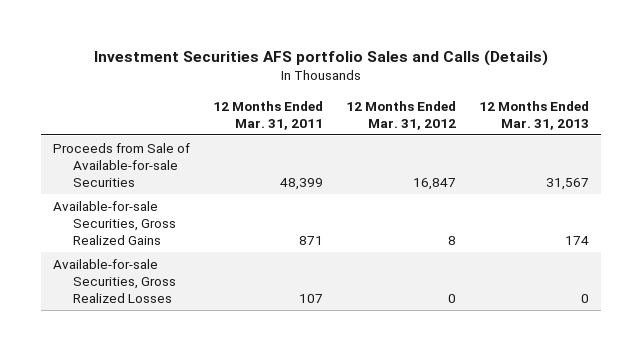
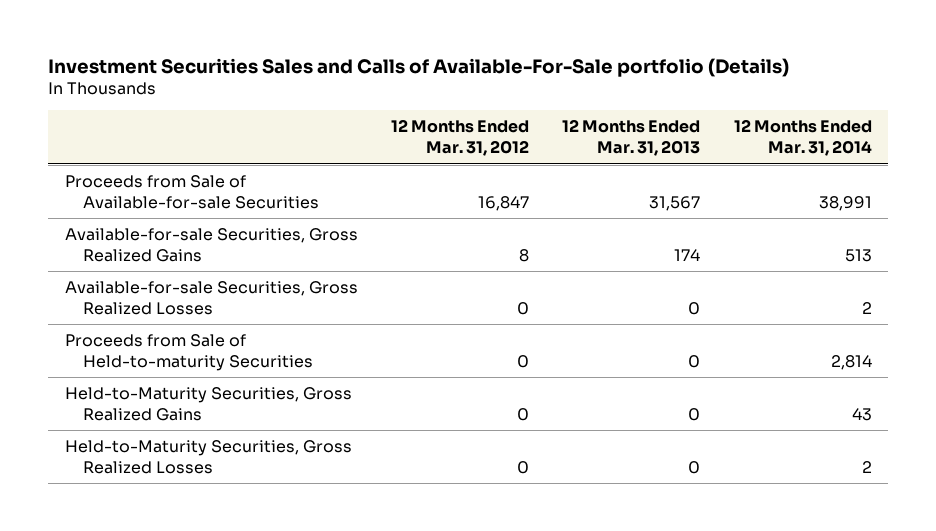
- Investment Securities AFS portfolio Sales and Calls (Details)
+ Investment Securities Sales and Calls of Available-For-Sale portfolio (Details)
- | 12 Months Ended Mar. 31, 2011 | 12 Months Ended Mar. 31, 2012 | 12 Months Ended Mar. 31, 2013
+ | 12 Months Ended Mar. 31, 2012 | 12 Months Ended Mar. 31, 2013 | 12 Months Ended Mar. 31, 2014
+ Proceeds from Sale of Held-to-maturity Securities | 0 | 0 | 2,814
+ Held-to-Maturity Securities, Gross Realized Gains | 0 | 0 | 43
+ Held-to-Maturity Securities, Gross Realized Losses | 0 | 0 | 2

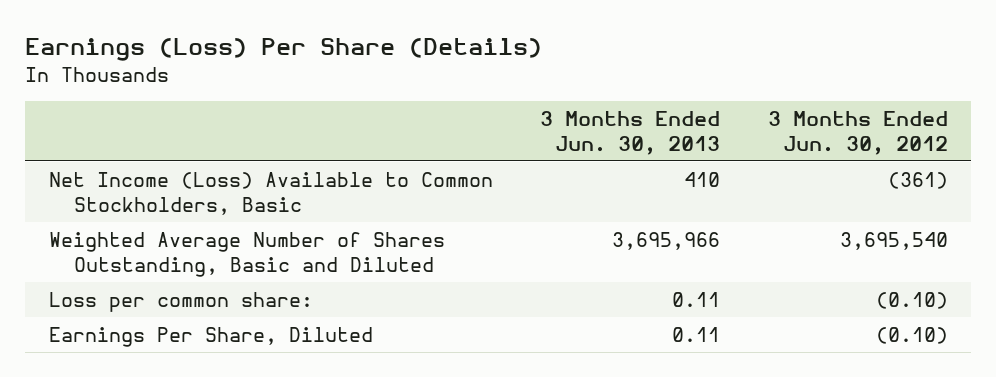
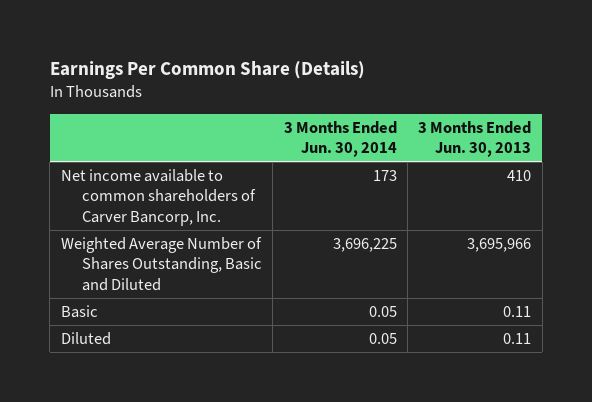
- Earnings (Loss) Per Share (Details)
+ Earnings Per Common Share (Details)
- | 3 Months Ended Jun. 30, 2013 | 3 Months Ended Jun. 30, 2012
+ | 3 Months Ended Jun. 30, 2014 | 3 Months Ended Jun. 30, 2013
- Net Income (Loss) Available to Common Stockholders, Basic | 410 | (361)
+ Net income available to common shareholders of Carver Bancorp, Inc. | 173 | 410
- Loss per common share: | 0.11 | (0.10)
- Earnings Per Share, Diluted | 0.11 | (0.10)
+ Basic | 0.05 | 0.11
+ Diluted | 0.05 | 0.11

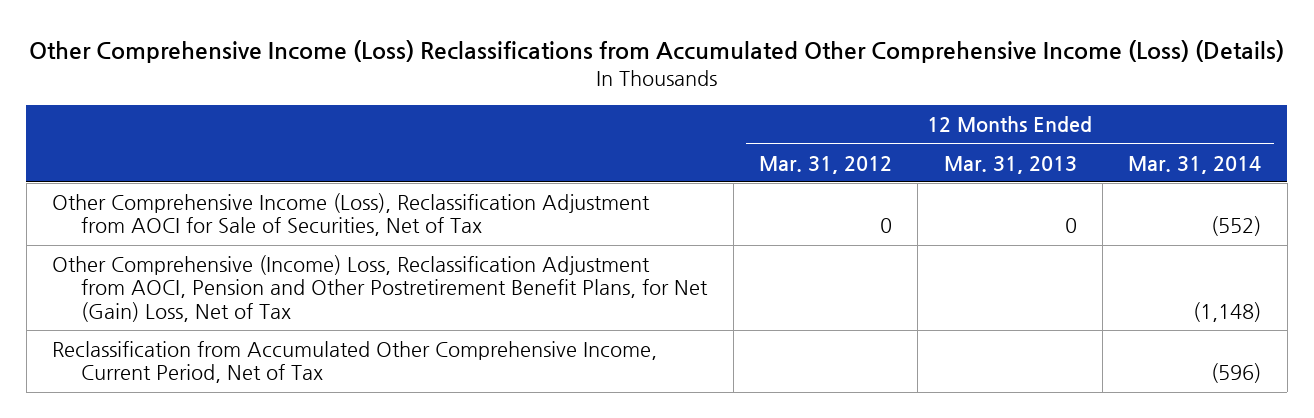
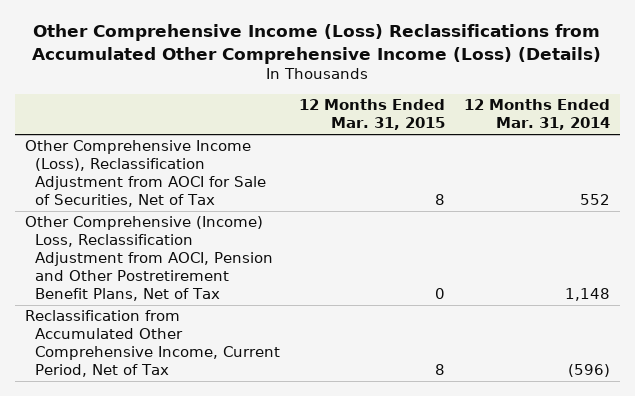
- | 12 Months Ended Mar. 31, 2012 | 12 Months Ended Mar. 31, 2013 | 12 Months Ended Mar. 31, 2014
+ | 12 Months Ended Mar. 31, 2015 | 12 Months Ended Mar. 31, 2014
- Other Comprehensive Income (Loss), Reclassification Adjustment from AOCI for Sale of Securities, Net of Tax | 0 | 0 | (552)
- Other Comprehensive (Income) Loss, Reclassification Adjustment from AOCI, Pension and Other Postretirement Benefit Plans, for Net (Gain) Loss, Net of Tax | | | (1,148)
+ Other Comprehensive Income (Loss), Reclassification Adjustment from AOCI for Sale of Securities, Net of Tax | 8 | 552
+ Other Comprehensive (Income) Loss, Reclassification Adjustment from AOCI, Pension and Other Postretirement Benefit Plans, Net of Tax | 0 | 1,148

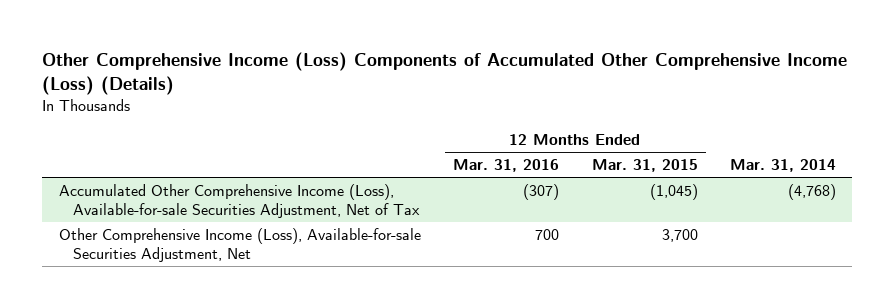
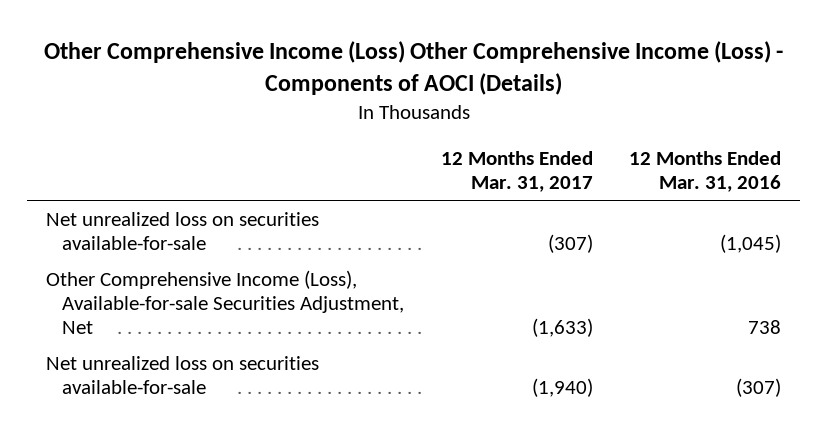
- Other Comprehensive Income (Loss) Components of Accumulated Other Comprehensive Income (Loss) (Details)
+ Other Comprehensive Income (Loss) Other Comprehensive Income (Loss) - Components of AOCI (Details)
- | 12 Months Ended Mar. 31, 2016 | 12 Months Ended Mar. 31, 2015 | Mar. 31, 2014
+ | 12 Months Ended Mar. 31, 2017 | 12 Months Ended Mar. 31, 2016
- Accumulated Other Comprehensive Income (Loss), Available-for-sale Securities Adjustment, Net of Tax | (307) | (1,045) | (4,768)
- Other Comprehensive Income (Loss), Available-for-sale Securities Adjustment, Net | 700 | 3,700 |
+ Net unrealized loss on securities available-for-sale | (307) | (1,045)
+ Other Comprehensive Income (Loss), Available-for-sale Securities Adjustment, Net | (1,633) | 738
+ Net unrealized loss on securities available-for-sale | (1,940) | (307)

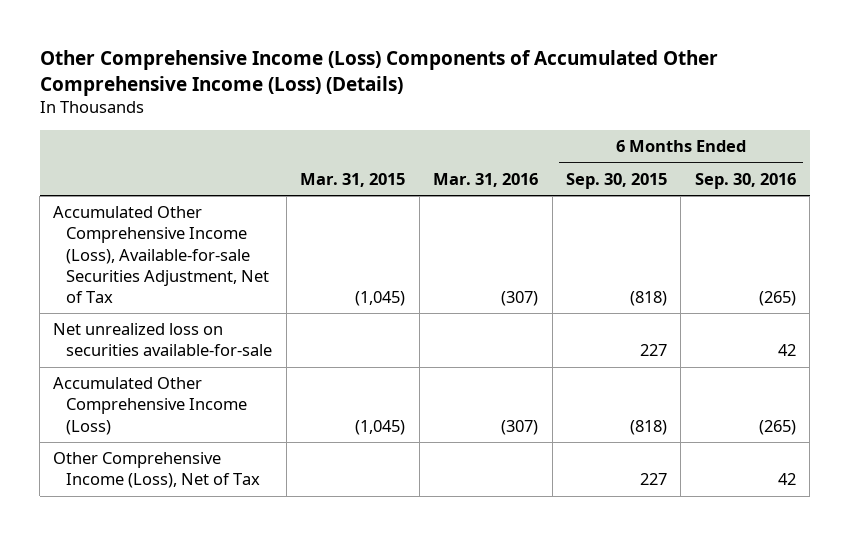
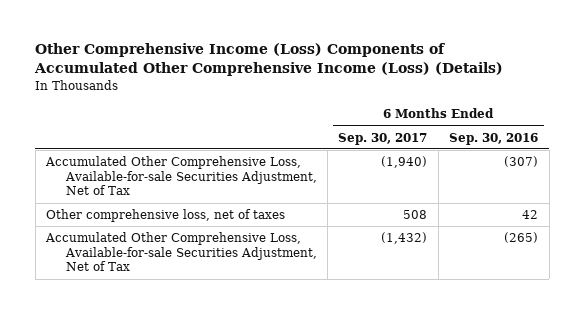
- | Mar. 31, 2015 | Mar. 31, 2016 | 6 Months Ended Sep. 30, 2015 | 6 Months Ended Sep. 30, 2016
+ | 6 Months Ended Sep. 30, 2017 | 6 Months Ended Sep. 30, 2016
- Accumulated Other Comprehensive Income (Loss), Available-for-sale Securities Adjustment, Net of Tax | (1,045) | (307) | (818) | (265)
- Net unrealized loss on securities available-for-sale | | | 227 | 42
- Accumulated Other Comprehensive Income (Loss) | (1,045) | (307) | (818) | (265)
- Other Comprehensive Income (Loss), Net of Tax | | | 227 | 42
+ Accumulated Other Comprehensive Loss, Available-for-sale Securities Adjustment, Net of Tax | (1,940) | (307)
+ Other comprehensive loss, net of taxes | 508 | 42
+ Accumulated Other Comprehensive Loss, Available-for-sale Securities Adjustment, Net of Tax | (1,432) | (265)

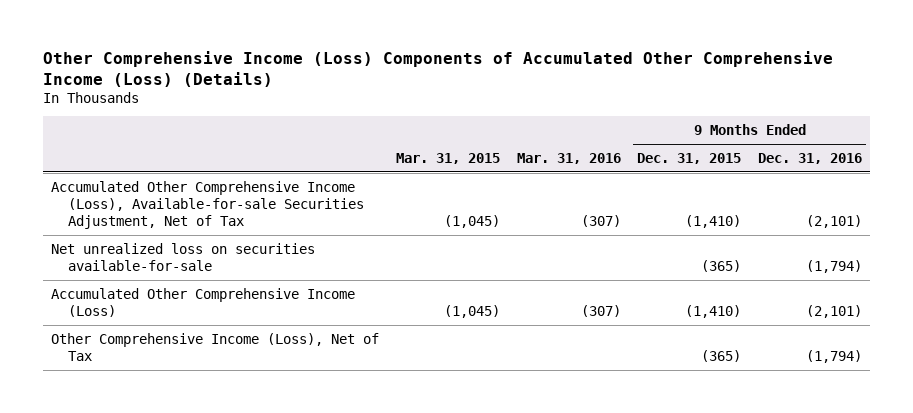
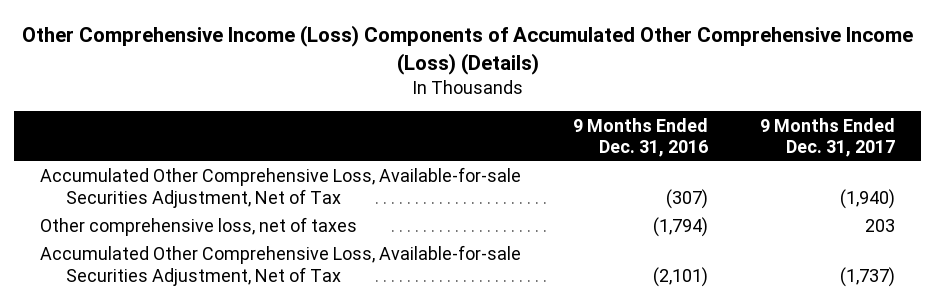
- | Mar. 31, 2015 | Mar. 31, 2016 | 9 Months Ended Dec. 31, 2015 | 9 Months Ended Dec. 31, 2016
+ | 9 Months Ended Dec. 31, 2016 | 9 Months Ended Dec. 31, 2017
- Accumulated Other Comprehensive Income (Loss), Available-for-sale Securities Adjustment, Net of Tax | (1,045) | (307) | (1,410) | (2,101)
- Net unrealized loss on securities available-for-sale | | | (365) | (1,794)
- Accumulated Other Comprehensive Income (Loss) | (1,045) | (307) | (1,410) | (2,101)
- Other Comprehensive Income (Loss), Net of Tax | | | (365) | (1,794)
+ Accumulated Other Comprehensive Loss, Available-for-sale Securities Adjustment, Net of Tax | (307) | (1,940)
+ Other comprehensive loss, net of taxes | (1,794) | 203
+ Accumulated Other Comprehensive Loss, Available-for-sale Securities Adjustment, Net of Tax | (2,101) | (1,737)

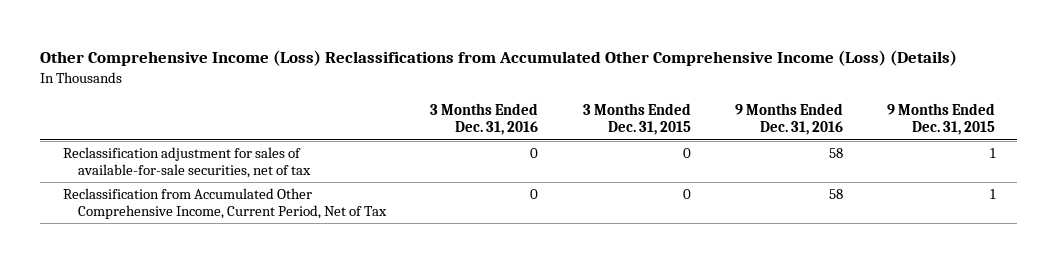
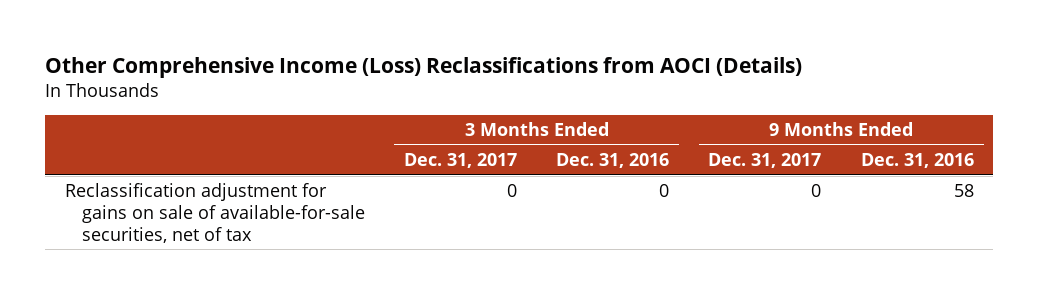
- Other Comprehensive Income (Loss) Reclassifications from Accumulated Other Comprehensive Income (Loss) (Details)
+ Other Comprehensive Income (Loss) Reclassifications from AOCI (Details)
- | 3 Months Ended Dec. 31, 2016 | 3 Months Ended Dec. 31, 2015 | 9 Months Ended Dec. 31, 2016 | 9 Months Ended Dec. 31, 2015
+ | 3 Months Ended Dec. 31, 2017 | 3 Months Ended Dec. 31, 2016 | 9 Months Ended Dec. 31, 2017 | 9 Months Ended Dec. 31, 2016
- Reclassification adjustment for sales of available-for-sale securities, net of tax | 0 | 0 | 58 | 1
- Reclassification from Accumulated Other Comprehensive Income, Current Period, Net of Tax | 0 | 0 | 58 | 1
+ Reclassification adjustment for gains on sale of available-for-sale securities, net of tax | 0 | 0 | 0 | 58

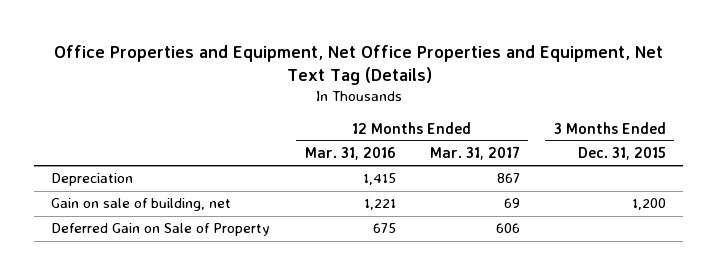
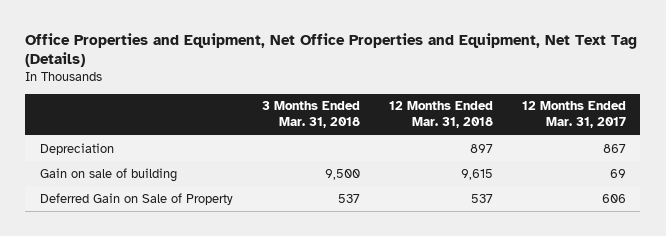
- | 12 Months Ended Mar. 31, 2016 | 12 Months Ended Mar. 31, 2017 | 3 Months Ended Dec. 31, 2015
+ | 3 Months Ended Mar. 31, 2018 | 12 Months Ended Mar. 31, 2018 | 12 Months Ended Mar. 31, 2017
- Gain on sale of building, net | 1,221 | 69 | 1,200
+ Gain on sale of building | 9,500 | 9,615 | 69

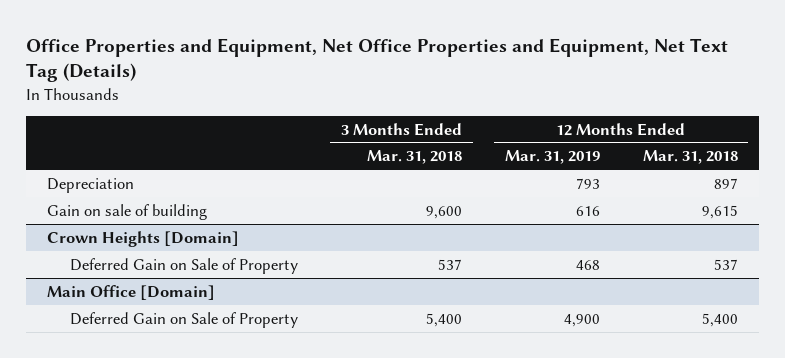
- | 3 Months Ended Mar. 31, 2018 | 12 Months Ended Mar. 31, 2018 | 12 Months Ended Mar. 31, 2017
+ | 3 Months Ended Mar. 31, 2018 | 12 Months Ended Mar. 31, 2019 | 12 Months Ended Mar. 31, 2018
- Gain on sale of building | 9,500 | 9,615 | 69
+ Gain on sale of building | 9,600 | 616 | 9,615
+ Crown Heights [Domain]
+ Main Office [Domain]
+ Deferred Gain on Sale of Property | 5,400 | 4,900 | 5,400

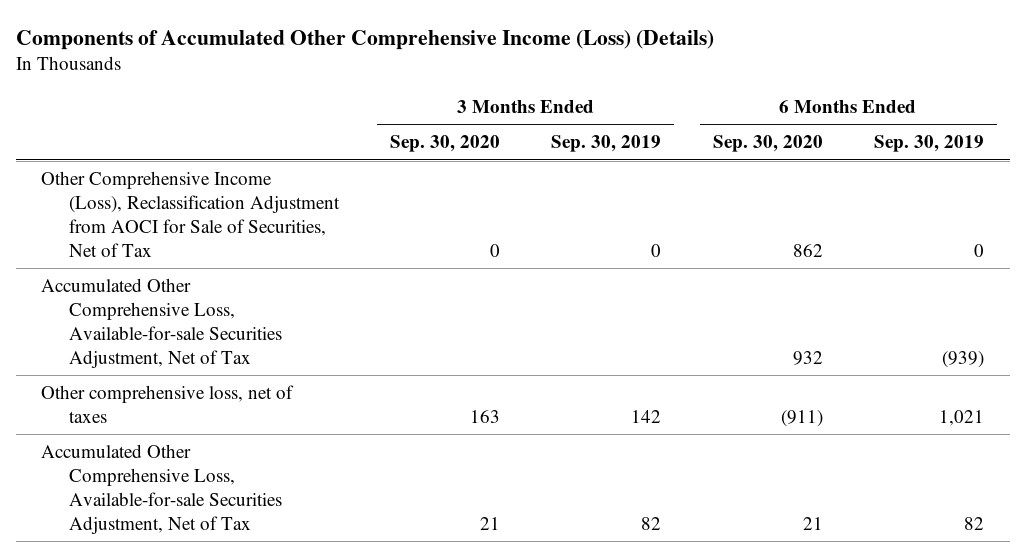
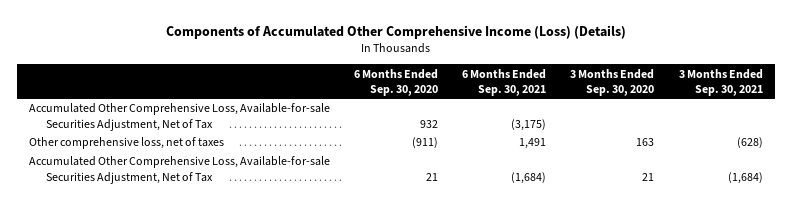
- | 3 Months Ended Sep. 30, 2020 | 3 Months Ended Sep. 30, 2019 | 6 Months Ended Sep. 30, 2020 | 6 Months Ended Sep. 30, 2019
+ | 6 Months Ended Sep. 30, 2020 | 6 Months Ended Sep. 30, 2021 | 3 Months Ended Sep. 30, 2020 | 3 Months Ended Sep. 30, 2021
- Other Comprehensive Income (Loss), Reclassification Adjustment from AOCI for Sale of Securities, Net of Tax | 0 | 0 | 862 | 0

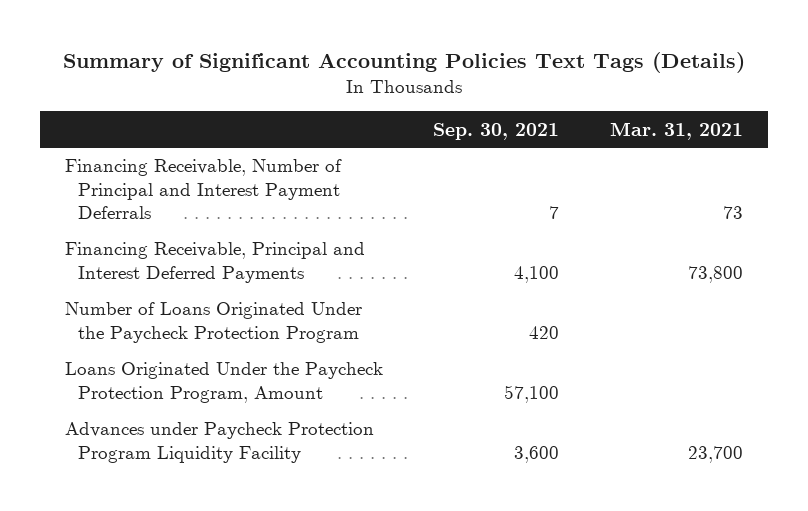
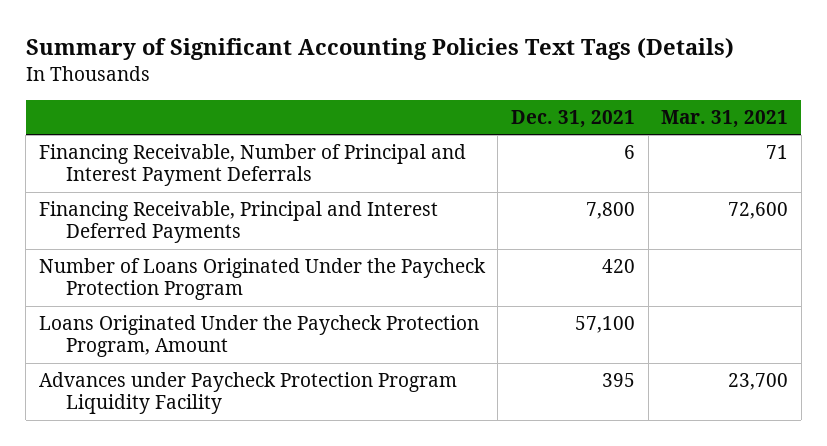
- | Sep. 30, 2021 | Mar. 31, 2021
+ | Dec. 31, 2021 | Mar. 31, 2021
- Financing Receivable, Number of Principal and Interest Payment Deferrals | 7 | 73
- Financing Receivable, Principal and Interest Deferred Payments | 4,100 | 73,800
+ Financing Receivable, Number of Principal and Interest Payment Deferrals | 6 | 71
+ Financing Receivable, Principal and Interest Deferred Payments | 7,800 | 72,600

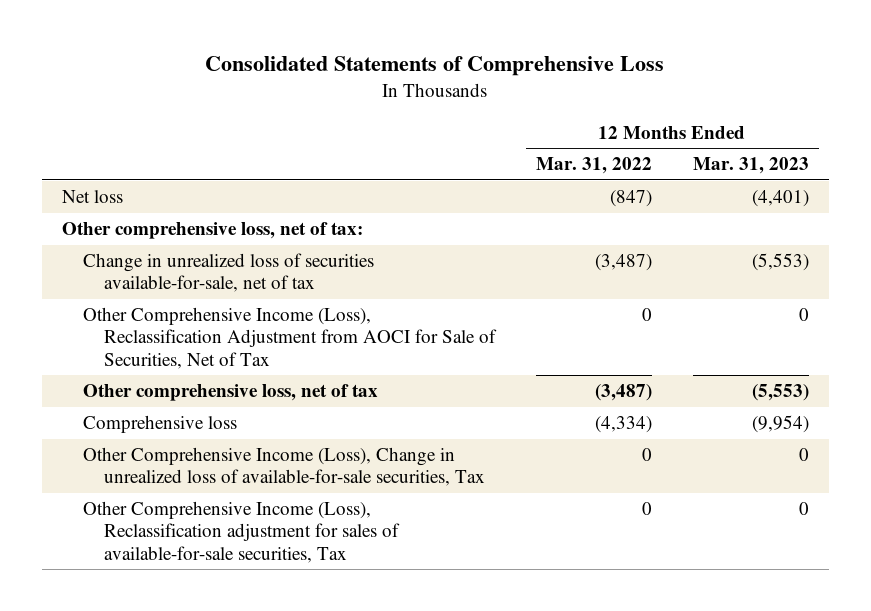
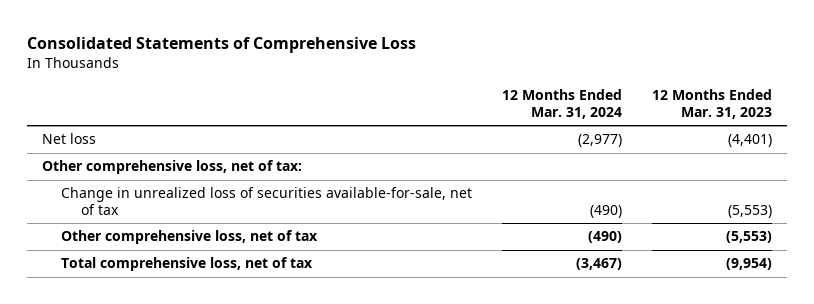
- | 12 Months Ended Mar. 31, 2022 | 12 Months Ended Mar. 31, 2023
+ | 12 Months Ended Mar. 31, 2024 | 12 Months Ended Mar. 31, 2023
- Other Comprehensive Income (Loss), Reclassification Adjustment from AOCI for Sale of Securities, Net of Tax | 0 | 0
- Comprehensive loss | (4,334) | (9,954)
- Other Comprehensive Income (Loss), Change in unrealized loss of available-for-sale securities, Tax | 0 | 0
- Other Comprehensive Income (Loss), Reclassification adjustment for sales of available-for-sale securities, Tax | 0 | 0
+ Total comprehensive loss, net of tax | (3,467) | (9,954)

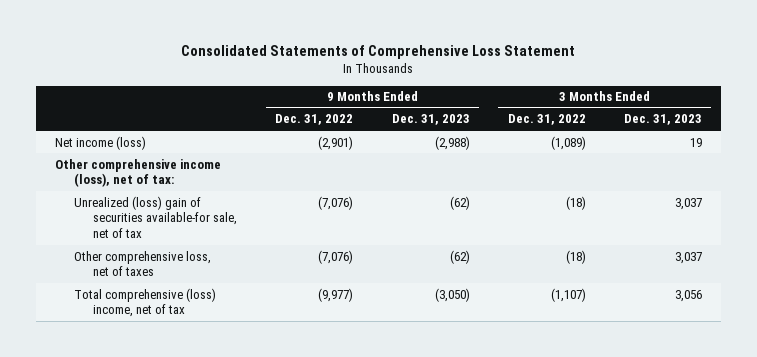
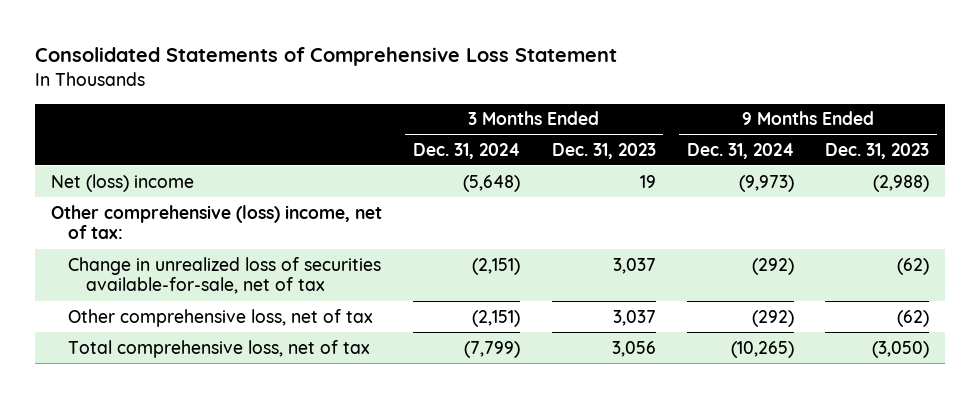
- | 9 Months Ended Dec. 31, 2022 | 9 Months Ended Dec. 31, 2023 | 3 Months Ended Dec. 31, 2022 | 3 Months Ended Dec. 31, 2023
+ | 3 Months Ended Dec. 31, 2024 | 3 Months Ended Dec. 31, 2023 | 9 Months Ended Dec. 31, 2024 | 9 Months Ended Dec. 31, 2023
- Net income (loss) | (2,901) | (2,988) | (1,089) | 19
- Other comprehensive income (loss), net of tax:
- Unrealized (loss) gain of securities available-for sale, net of tax | (7,076) | (62) | (18) | 3,037
- Other comprehensive loss, net of taxes | (7,076) | (62) | (18) | 3,037
- Total comprehensive (loss) income, net of tax | (9,977) | (3,050) | (1,107) | 3,056
+ Net (loss) income | (5,648) | 19 | (9,973) | (2,988)
+ Other comprehensive (loss) income, net of tax:
+ Change in unrealized loss of securities available-for-sale, net of tax | (2,151) | 3,037 | (292) | (62)
+ Other comprehensive loss, net of tax | (2,151) | 3,037 | (292) | (62)
+ Total comprehensive loss, net of tax | (7,799) | 3,056 | (10,265) | (3,050)

